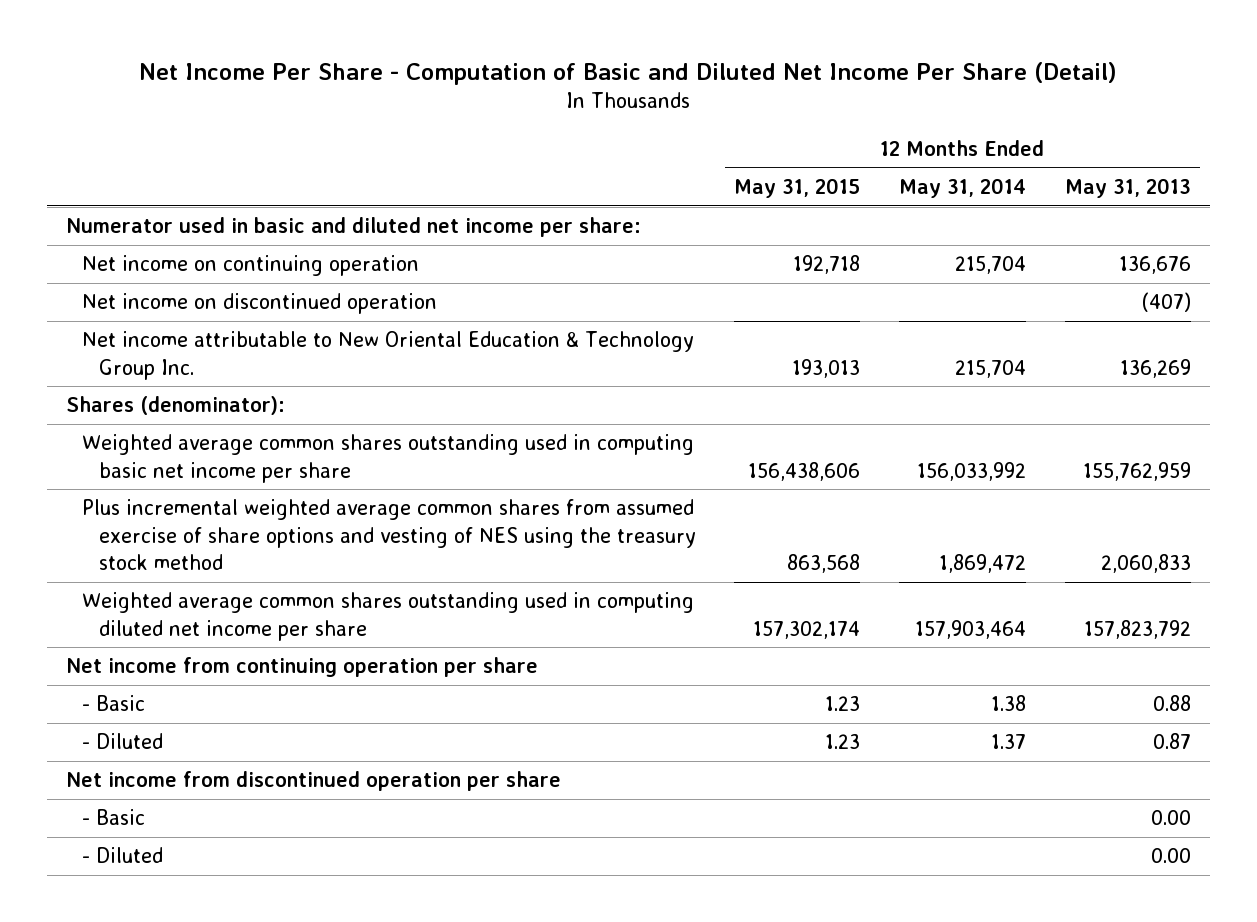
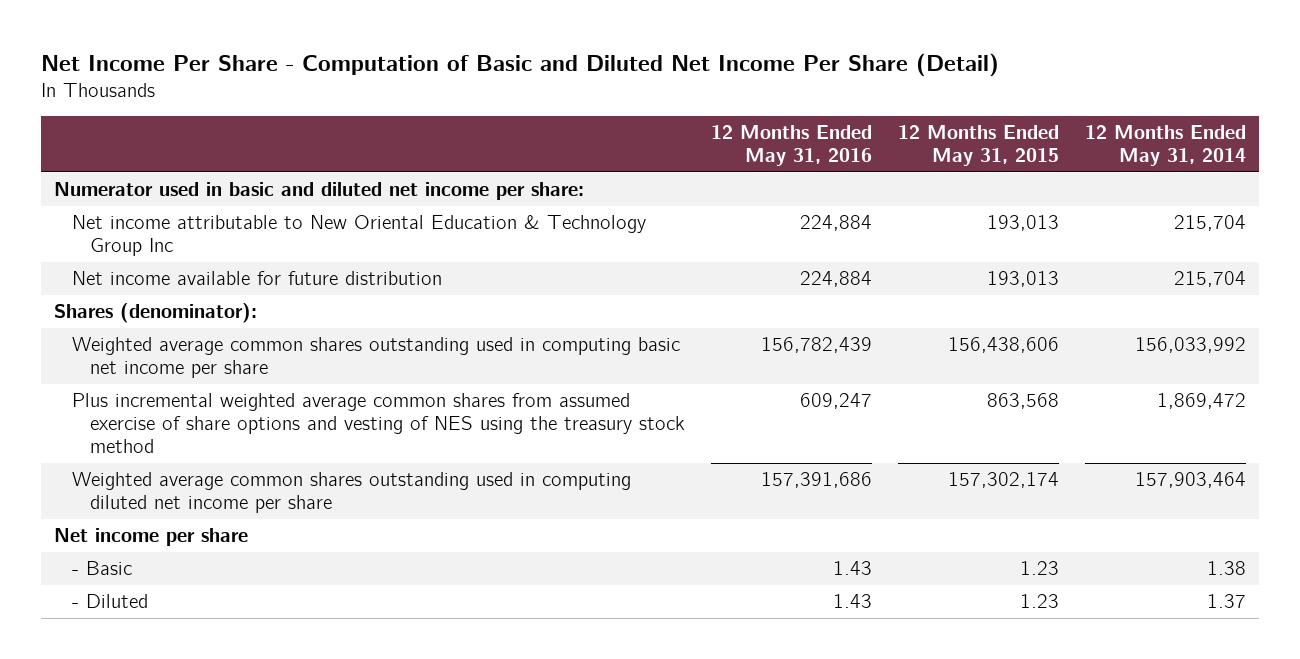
- | 12 Months Ended May 31, 2015 | 12 Months Ended May 31, 2014 | 12 Months Ended May 31, 2013
+ | 12 Months Ended May 31, 2016 | 12 Months Ended May 31, 2015 | 12 Months Ended May 31, 2014
- Net income on continuing operation | 192,718 | 215,704 | 136,676
- Net income on discontinued operation | | | (407)
- Net income attributable to New Oriental Education & Technology Group Inc. | 193,013 | 215,704 | 136,269
+ Net income attributable to New Oriental Education & Technology Group Inc | 224,884 | 193,013 | 215,704
+ Net income available for future distribution | 224,884 | 193,013 | 215,704
- Net income from continuing operation per share
+ Net income per share
- Net income from discontinued operation per share
- - Basic | | | 0.00
- - Diluted | | | 0.00

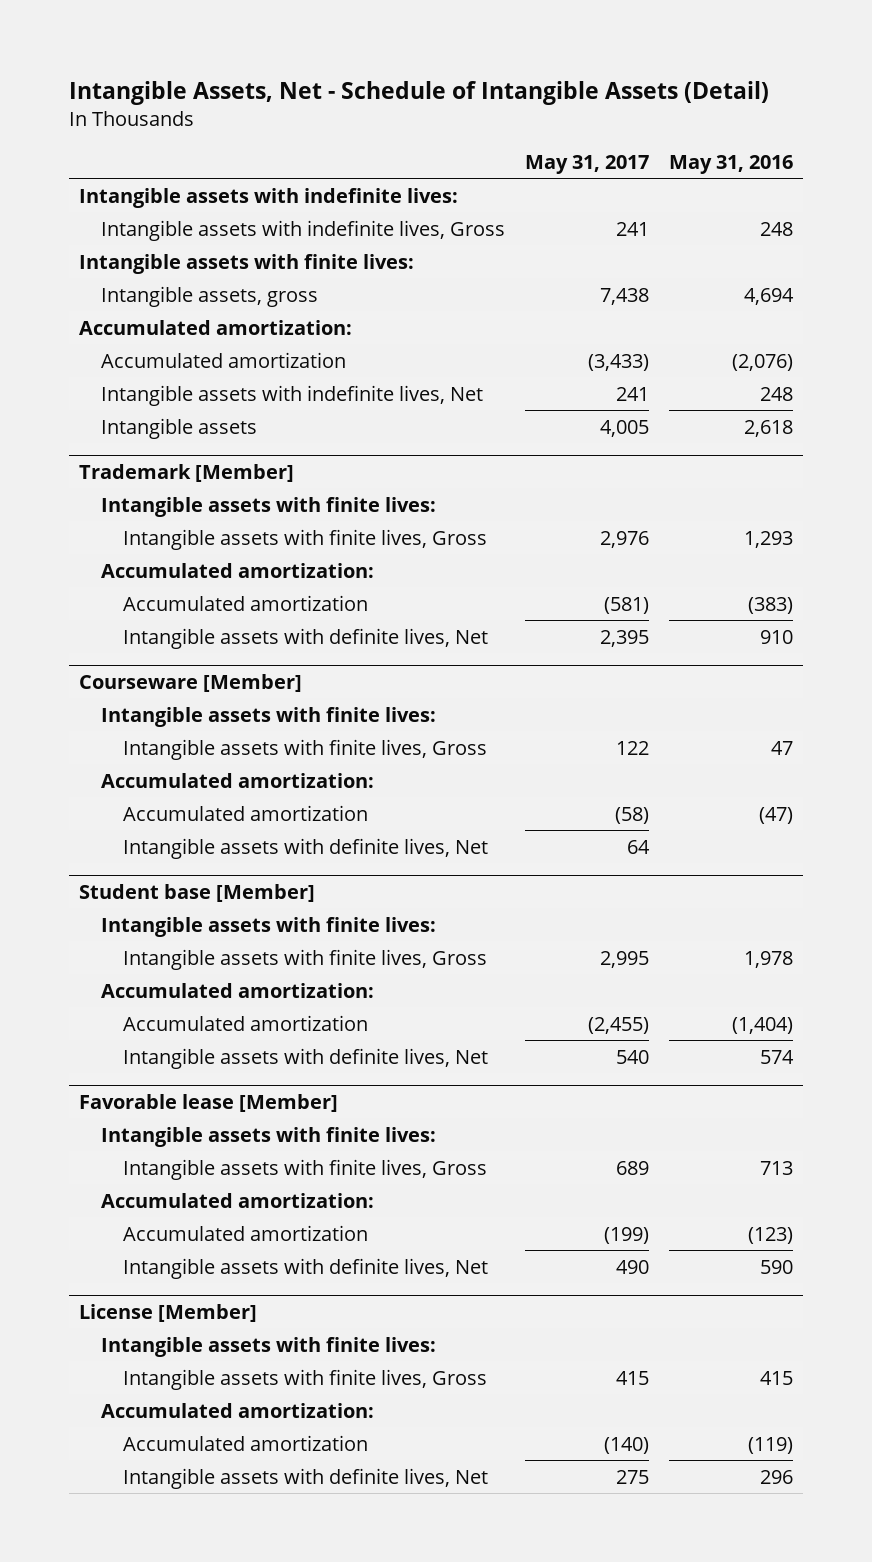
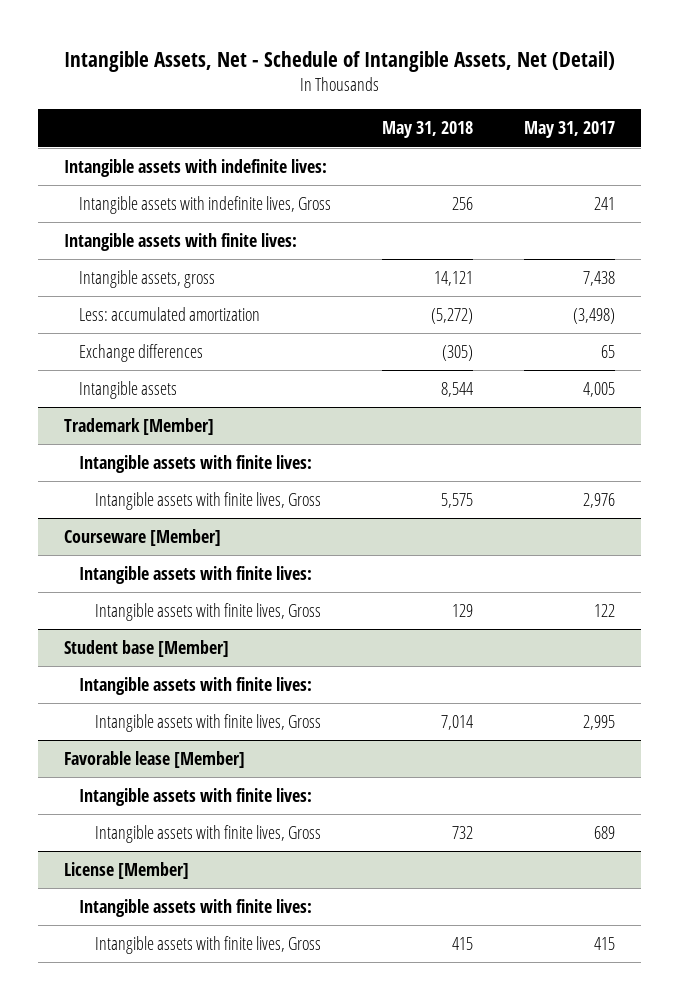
- Intangible Assets, Net - Schedule of Intangible Assets (Detail)
+ Intangible Assets, Net - Schedule of Intangible Assets, Net (Detail)
- | May 31, 2017 | May 31, 2016
+ | May 31, 2018 | May 31, 2017
- Accumulated amortization:
- Accumulated amortization | (3,433) | (2,076)
- Intangible assets with indefinite lives, Net | 241 | 248
+ Less: accumulated amortization | (5,272) | (3,498)
+ Exchange differences | (305) | 65
@ Trademark [Member]
- Accumulated amortization:
- Accumulated amortization | (581) | (383)
- Intangible assets with definite lives, Net | 2,395 | 910
@ Courseware [Member]
- Accumulated amortization:
- Accumulated amortization | (58) | (47)
- Intangible assets with definite lives, Net | 64 |
@ Student base [Member]
- Accumulated amortization:
- Accumulated amortization | (2,455) | (1,404)
- Intangible assets with definite lives, Net | 540 | 574
@ Favorable lease [Member]
- Accumulated amortization:
- Accumulated amortization | (199) | (123)
- Intangible assets with definite lives, Net | 490 | 590
@ License [Member]
- Accumulated amortization:
- Accumulated amortization | (140) | (119)
- Intangible assets with definite lives, Net | 275 | 296

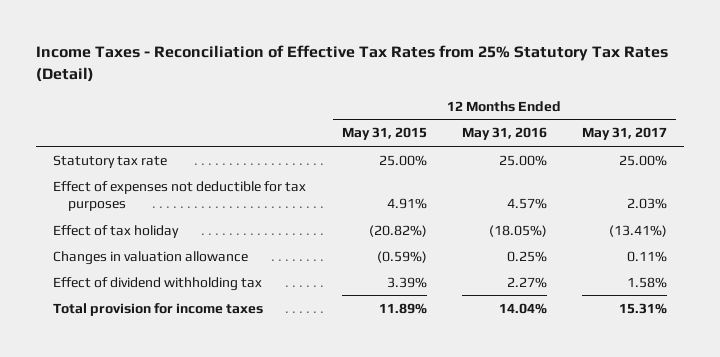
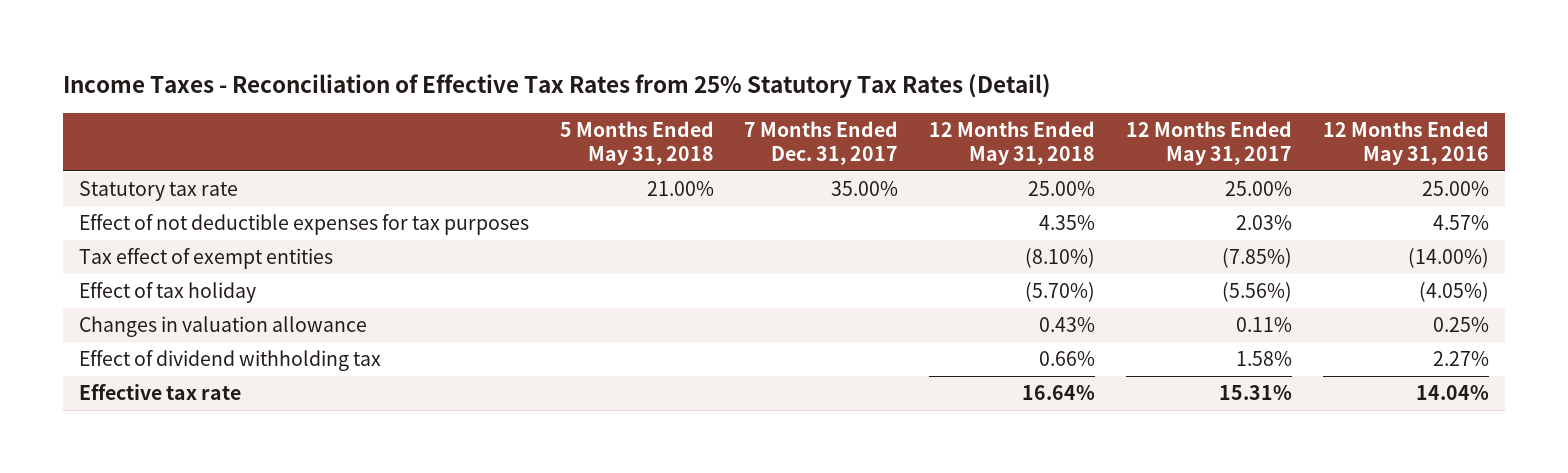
- | 12 Months Ended May 31, 2015 | 12 Months Ended May 31, 2016 | 12 Months Ended May 31, 2017
+ | 5 Months Ended May 31, 2018 | 7 Months Ended Dec. 31, 2017 | 12 Months Ended May 31, 2018 | 12 Months Ended May 31, 2017 | 12 Months Ended May 31, 2016
- Effect of expenses not deductible for tax purposes | 4.91% | 4.57% | 2.03%
- Effect of tax holiday | (20.82%) | (18.05%) | (13.41%)
+ Effect of not deductible expenses for tax purposes | | | 4.35% | 2.03% | 4.57%
+ Tax effect of exempt entities | | | (8.10%) | (7.85%) | (14.00%)
+ Effect of tax holiday | | | (5.70%) | (5.56%) | (4.05%)
- Total provision for income taxes | 11.89% | 14.04% | 15.31%
+ Effective tax rate | | | 16.64% | 15.31% | 14.04%

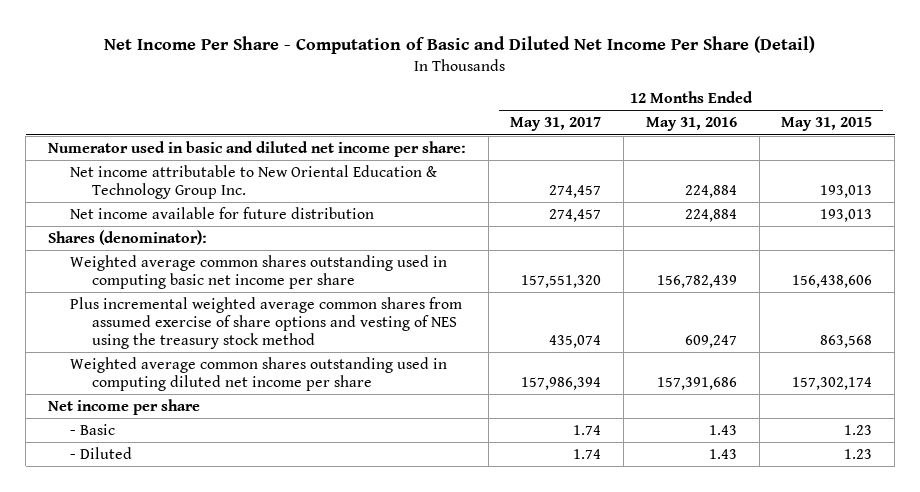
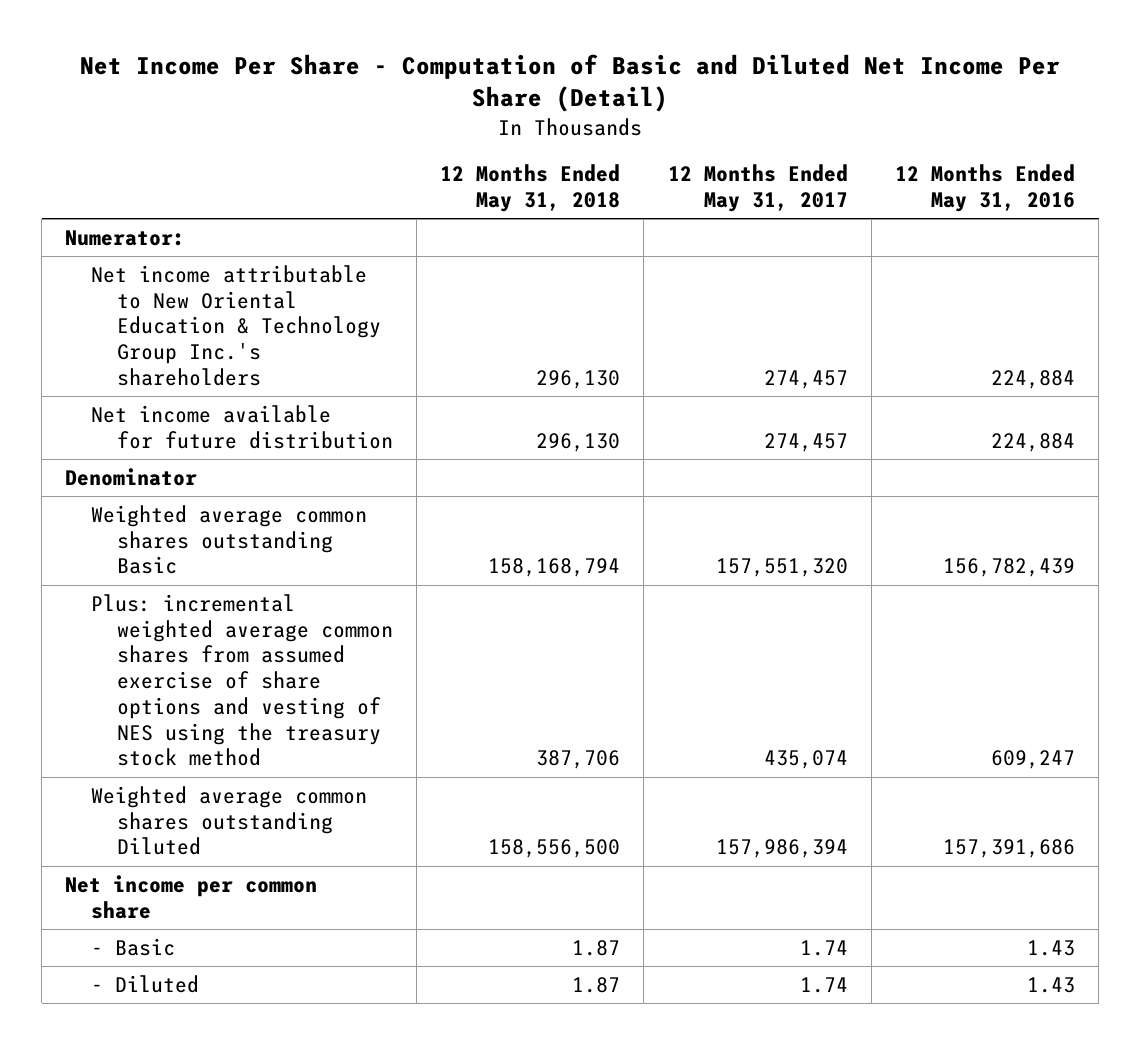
- | 12 Months Ended May 31, 2017 | 12 Months Ended May 31, 2016 | 12 Months Ended May 31, 2015
+ | 12 Months Ended May 31, 2018 | 12 Months Ended May 31, 2017 | 12 Months Ended May 31, 2016
- Numerator used in basic and diluted net income per share:
- Net income attributable to New Oriental Education & Technology Group Inc. | 274,457 | 224,884 | 193,013
+ Numerator:
+ Net income attributable to New Oriental Education & Technology Group Inc.'s shareholders | 296,130 | 274,457 | 224,884
- Shares (denominator):
- Weighted average common shares outstanding used in computing basic net income per share | 157,551,320 | 156,782,439 | 156,438,606
- Plus incremental weighted average common shares from assumed exercise of share options and vesting of NES using the treasury stock method | 435,074 | 609,247 | 863,568
- Weighted average common shares outstanding used in computing diluted net income per share | 157,986,394 | 157,391,686 | 157,302,174
- Net income per share
+ Denominator
+ Weighted average common shares outstanding Basic | 158,168,794 | 157,551,320 | 156,782,439
+ Plus: incremental weighted average common shares from assumed exercise of share options and vesting of NES using the treasury stock method | 387,706 | 435,074 | 609,247
+ Weighted average common shares outstanding Diluted | 158,556,500 | 157,986,394 | 157,391,686
+ Net income per common share

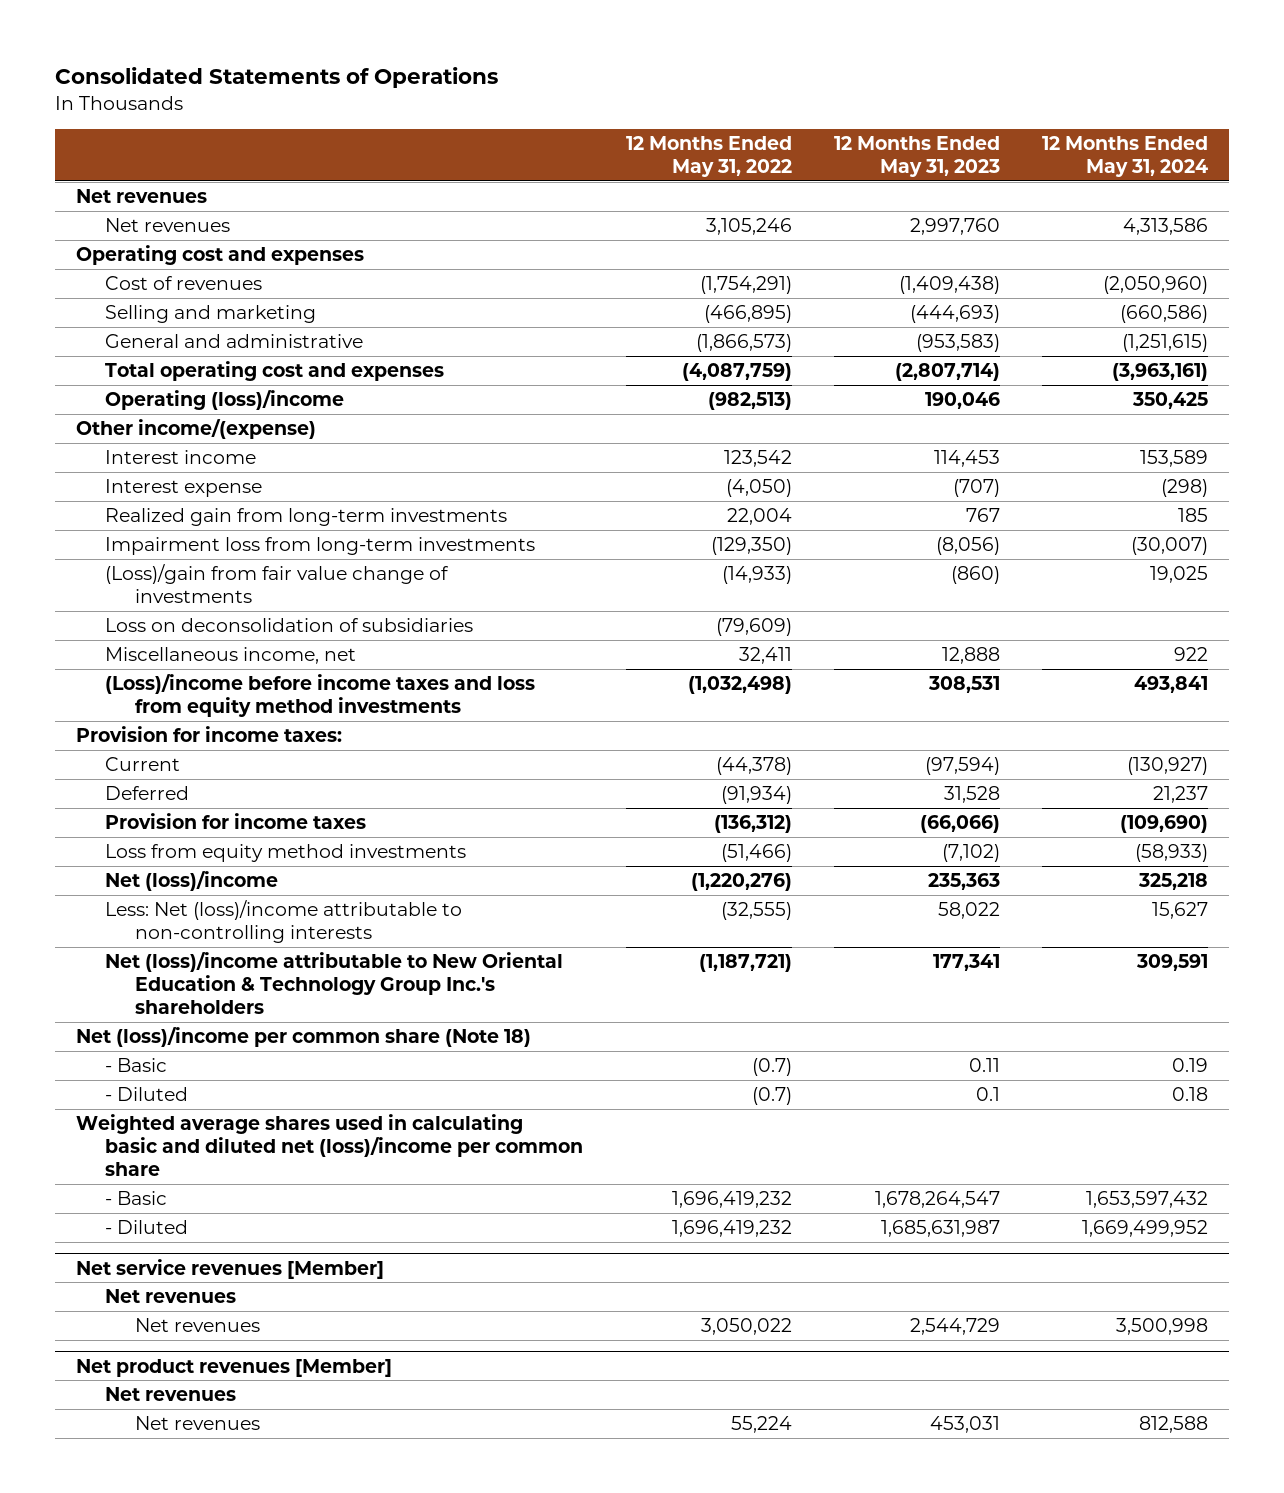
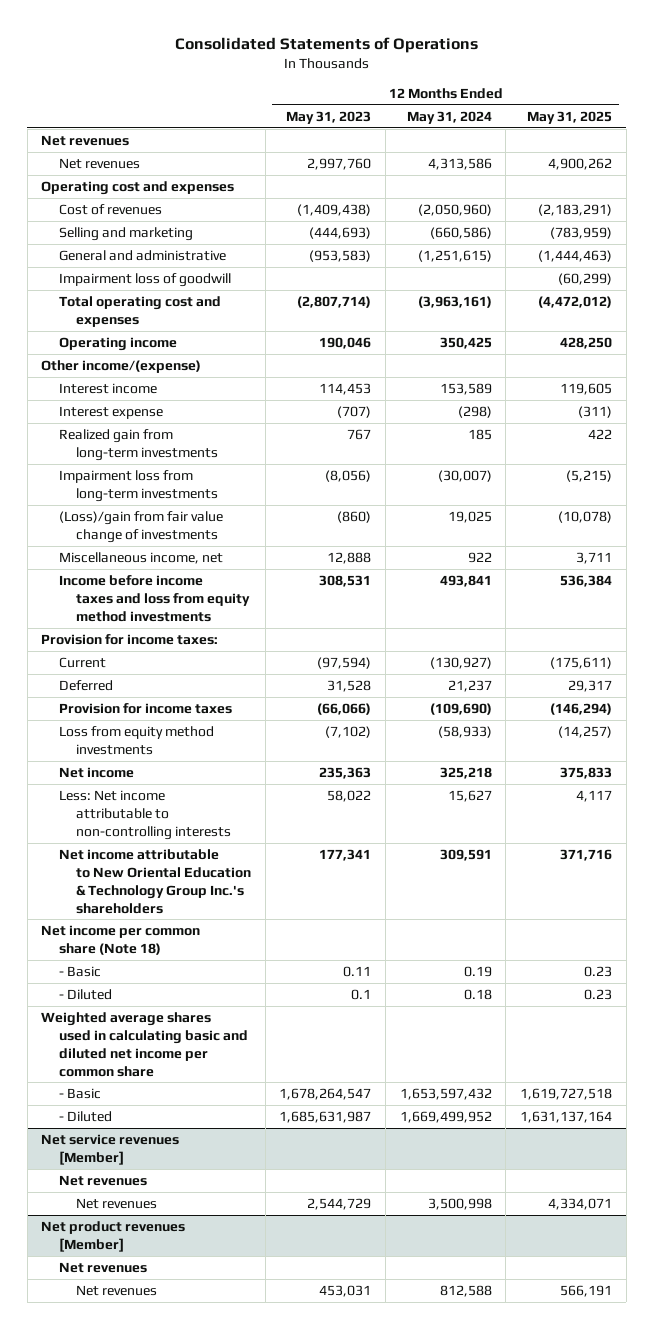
- | 12 Months Ended May 31, 2022 | 12 Months Ended May 31, 2023 | 12 Months Ended May 31, 2024
+ | 12 Months Ended May 31, 2023 | 12 Months Ended May 31, 2024 | 12 Months Ended May 31, 2025
+ Impairment loss of goodwill | | | (60,299)
- Operating (loss)/income | (982,513) | 190,046 | 350,425
+ Operating income | 190,046 | 350,425 | 428,250
- Loss on deconsolidation of subsidiaries | (79,609) | |
- (Loss)/income before income taxes and loss from equity method investments | (1,032,498) | 308,531 | 493,841
+ Income before income taxes and loss from equity method investments | 308,531 | 493,841 | 536,384
- Net (loss)/income | (1,220,276) | 235,363 | 325,218
- Less: Net (loss)/income attributable to non-controlling interests | (32,555) | 58,022 | 15,627
- Net (loss)/income attributable to New Oriental Education & Technology Group Inc.'s shareholders | (1,187,721) | 177,341 | 309,591
- Net (loss)/income per common share (Note 18)
+ Net income | 235,363 | 325,218 | 375,833
+ Less: Net income attributable to non-controlling interests | 58,022 | 15,627 | 4,117
+ Net income attributable to New Oriental Education & Technology Group Inc.'s shareholders | 177,341 | 309,591 | 371,716
+ Net income per common share (Note 18)
- Weighted average shares used in calculating basic and diluted net (loss)/income per common share
+ Weighted average shares used in calculating basic and diluted net income per common share

